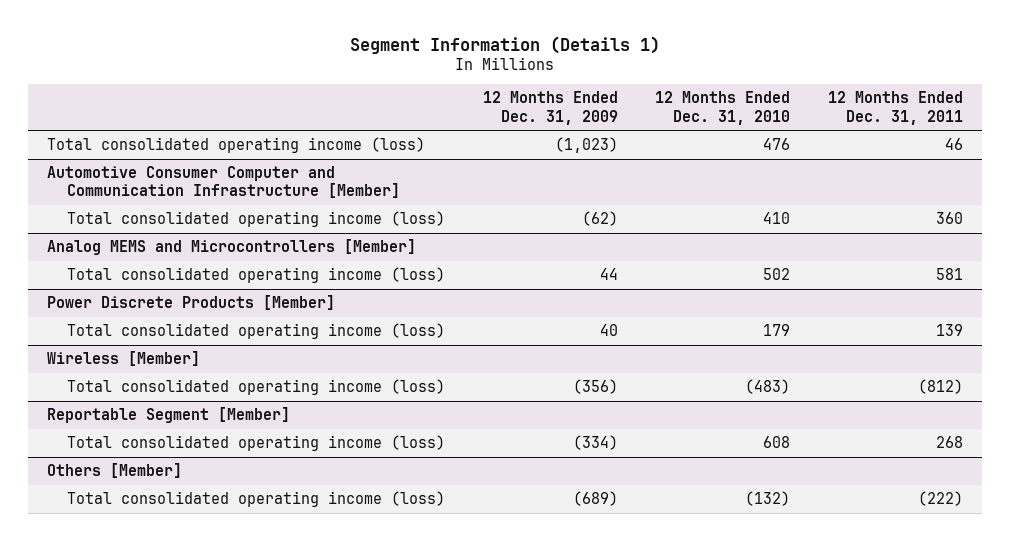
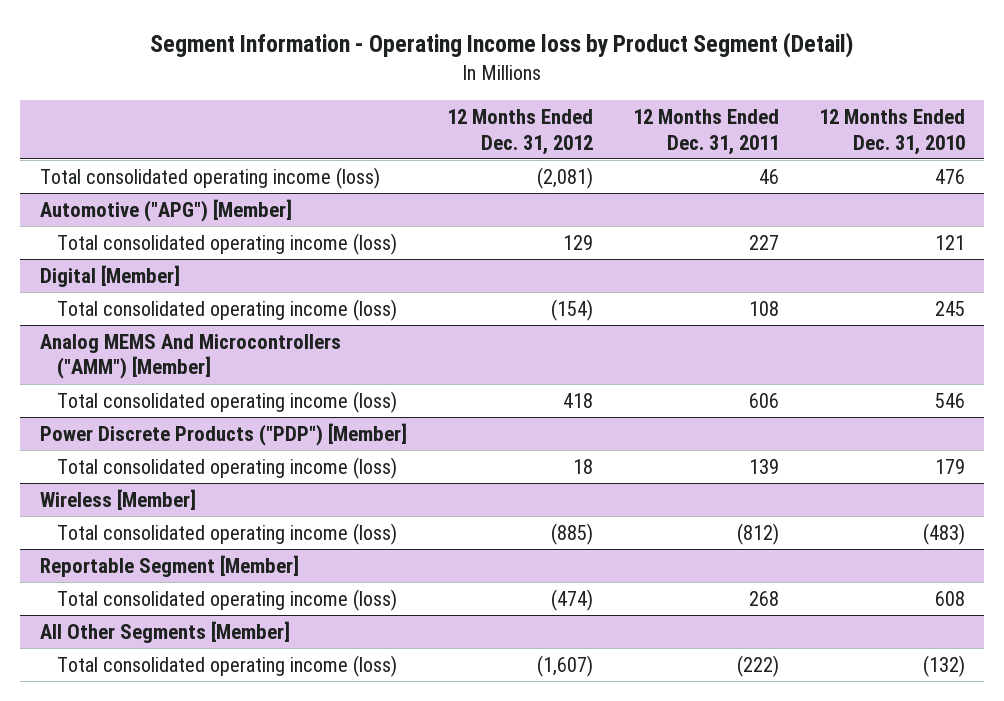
- Segment Information (Details 1)
+ Segment Information - Operating Income loss by Product Segment (Detail)
- | 12 Months Ended Dec. 31, 2009 | 12 Months Ended Dec. 31, 2010 | 12 Months Ended Dec. 31, 2011
+ | 12 Months Ended Dec. 31, 2012 | 12 Months Ended Dec. 31, 2011 | 12 Months Ended Dec. 31, 2010
- Automotive Consumer Computer and Communication Infrastructure [Member]
- Total consolidated operating income (loss) | (62) | 410 | 360
- Analog MEMS and Microcontrollers [Member]
- Total consolidated operating income (loss) | 44 | 502 | 581
- Power Discrete Products [Member]
+ Automotive ("APG") [Member]
+ Total consolidated operating income (loss) | 129 | 227 | 121
+ Digital [Member]
+ Total consolidated operating income (loss) | (154) | 108 | 245
+ Analog MEMS And Microcontrollers ("AMM") [Member]
+ Total consolidated operating income (loss) | 418 | 606 | 546
+ Power Discrete Products ("PDP") [Member]
- Others [Member]
+ All Other Segments [Member]

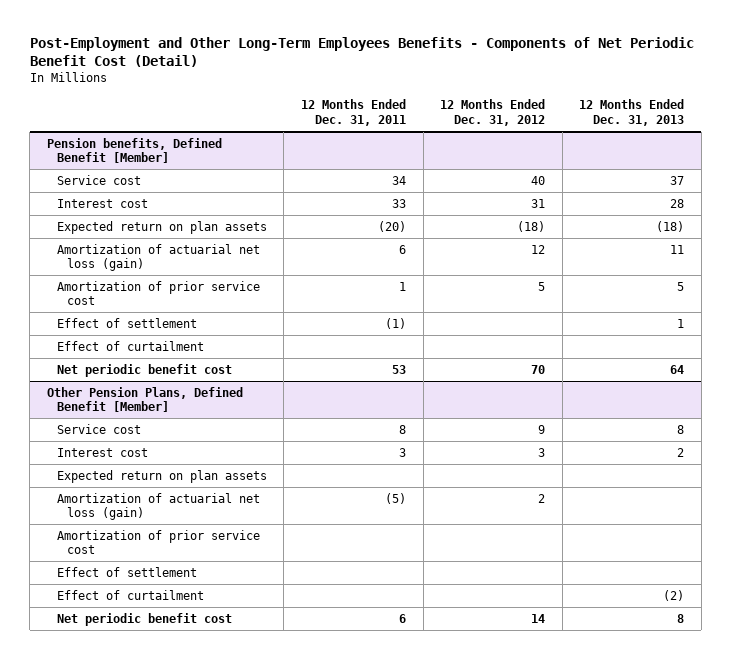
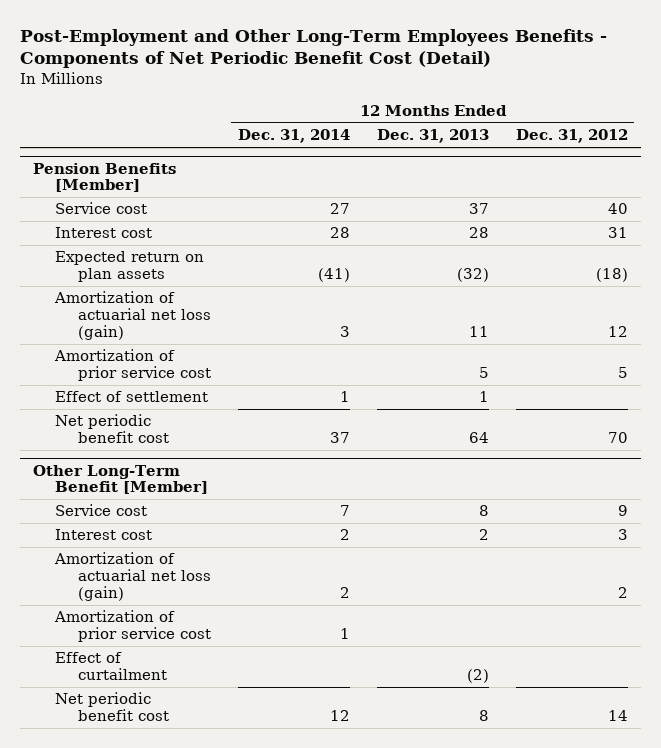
- | 12 Months Ended Dec. 31, 2011 | 12 Months Ended Dec. 31, 2012 | 12 Months Ended Dec. 31, 2013
+ | 12 Months Ended Dec. 31, 2014 | 12 Months Ended Dec. 31, 2013 | 12 Months Ended Dec. 31, 2012
- Pension benefits, Defined Benefit [Member]
+ Pension Benefits [Member]
- Expected return on plan assets | (20) | (18) | (18)
+ Expected return on plan assets | (41) | (32) | (18)
- Effect of curtailment
- Other Pension Plans, Defined Benefit [Member]
+ Other Long-Term Benefit [Member]
- Expected return on plan assets
- Effect of settlement

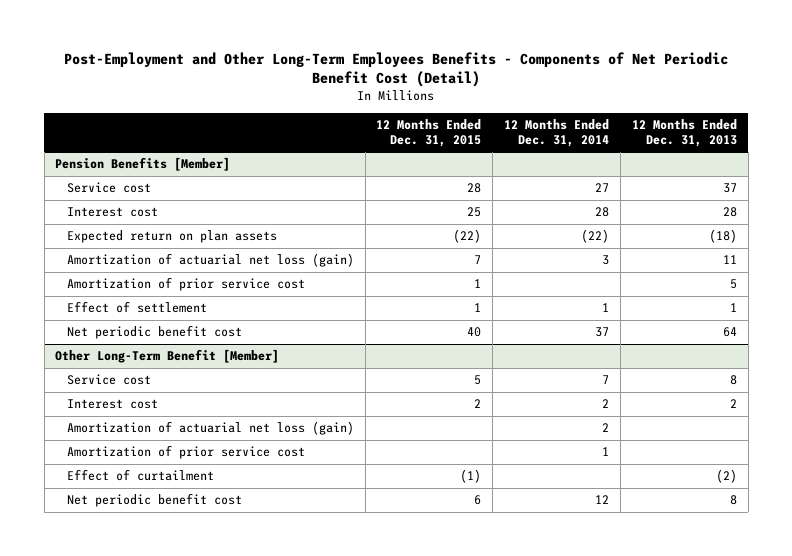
- | 12 Months Ended Dec. 31, 2014 | 12 Months Ended Dec. 31, 2013 | 12 Months Ended Dec. 31, 2012
+ | 12 Months Ended Dec. 31, 2015 | 12 Months Ended Dec. 31, 2014 | 12 Months Ended Dec. 31, 2013
@ Pension Benefits [Member]
- Expected return on plan assets | (41) | (32) | (18)
+ Expected return on plan assets | (22) | (22) | (18)

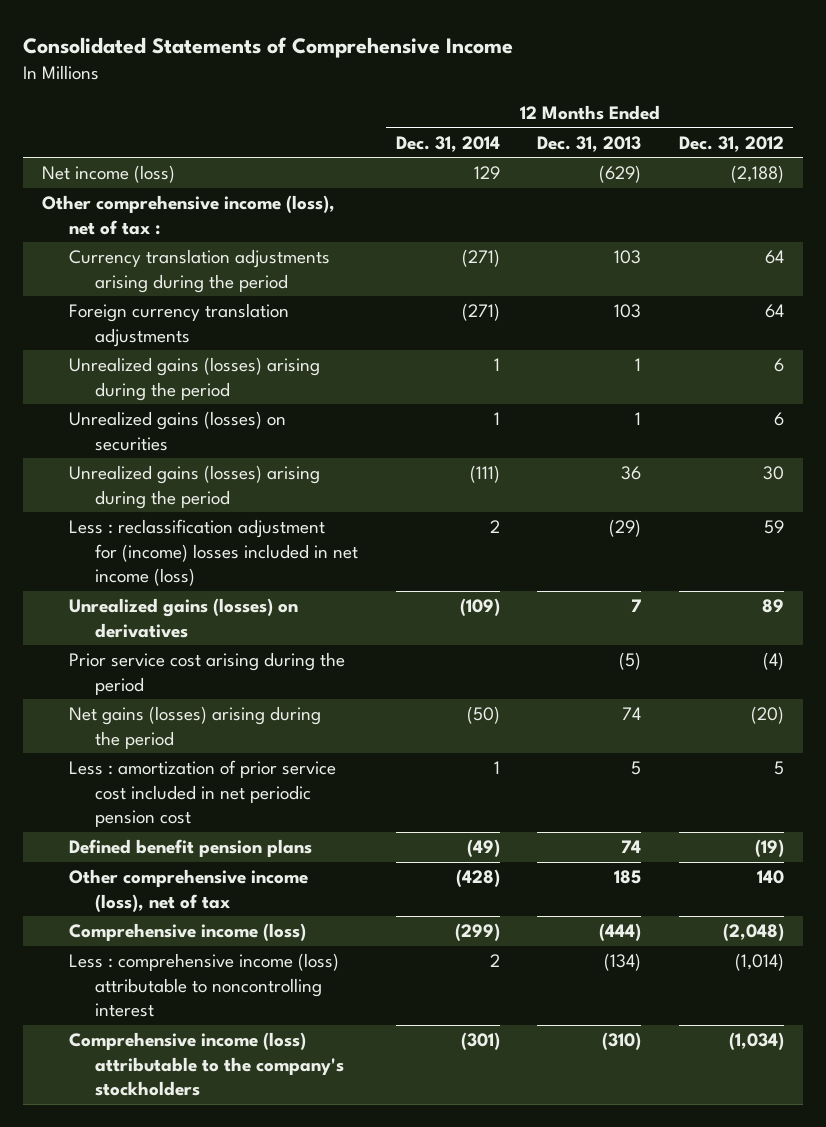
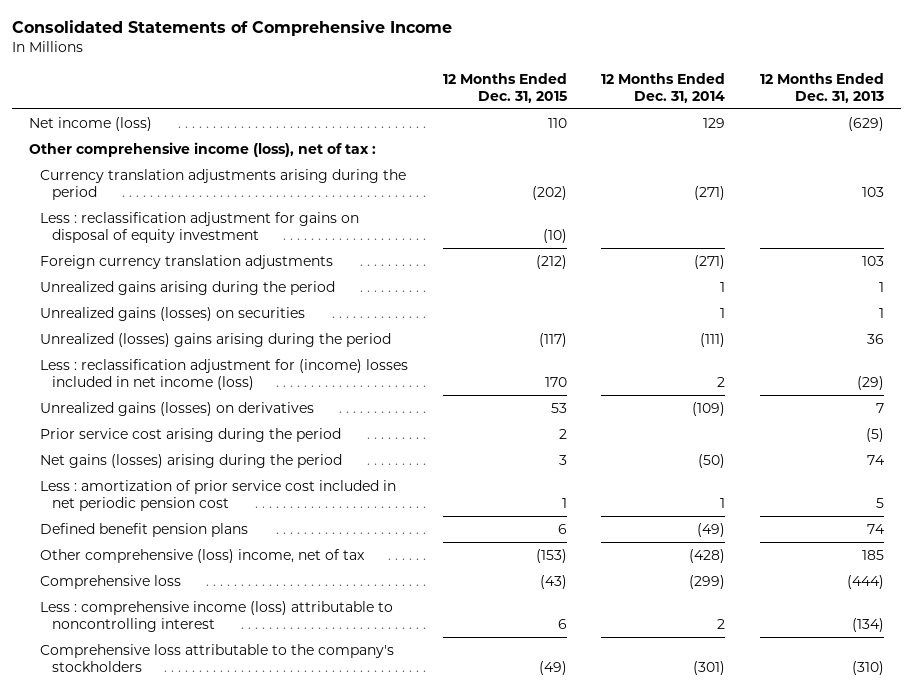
- | 12 Months Ended Dec. 31, 2014 | 12 Months Ended Dec. 31, 2013 | 12 Months Ended Dec. 31, 2012
+ | 12 Months Ended Dec. 31, 2015 | 12 Months Ended Dec. 31, 2014 | 12 Months Ended Dec. 31, 2013
+ Less : reclassification adjustment for gains on disposal of equity investment | (10) | |
- Unrealized gains (losses) arising during the period | 1 | 1 | 6
+ Unrealized gains arising during the period | | 1 | 1
- Unrealized gains (losses) arising during the period | (111) | 36 | 30
+ Unrealized (losses) gains arising during the period | (117) | (111) | 36
- Other comprehensive income (loss), net of tax | (428) | 185 | 140
- Comprehensive income (loss) | (299) | (444) | (2,048)
+ Other comprehensive (loss) income, net of tax | (153) | (428) | 185
+ Comprehensive loss | (43) | (299) | (444)
- Comprehensive income (loss) attributable to the company's stockholders | (301) | (310) | (1,034)
+ Comprehensive loss attributable to the company's stockholders | (49) | (301) | (310)

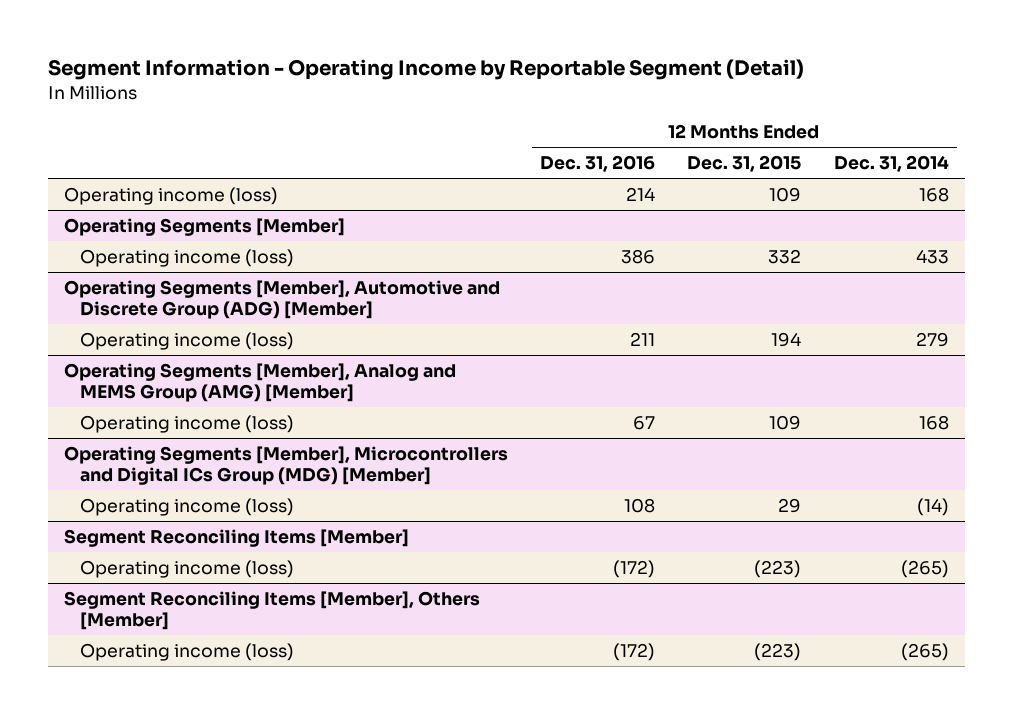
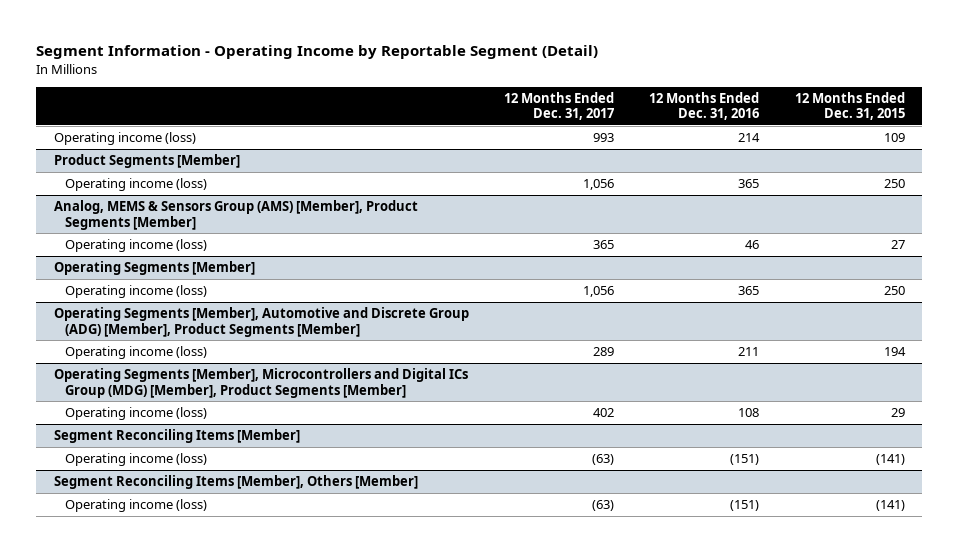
- | 12 Months Ended Dec. 31, 2016 | 12 Months Ended Dec. 31, 2015 | 12 Months Ended Dec. 31, 2014
+ | 12 Months Ended Dec. 31, 2017 | 12 Months Ended Dec. 31, 2016 | 12 Months Ended Dec. 31, 2015
+ Product Segments [Member]
+ Operating income (loss) | 1,056 | 365 | 250
+ Analog, MEMS & Sensors Group (AMS) [Member], Product Segments [Member]
+ Operating income (loss) | 365 | 46 | 27
@ Operating Segments [Member]
- Operating income (loss) | 386 | 332 | 433
- Operating Segments [Member], Automotive and Discrete Group (ADG) [Member]
@ Operating Segments [Member]
+ Operating income (loss) | 1,056 | 365 | 250
+ Operating Segments [Member], Automotive and Discrete Group (ADG) [Member], Product Segments [Member]
- Operating Segments [Member], Analog and MEMS Group (AMG) [Member]
- Operating income (loss) | 67 | 109 | 168
- Operating Segments [Member], Microcontrollers and Digital ICs Group (MDG) [Member]
+ Operating Segments [Member], Microcontrollers and Digital ICs Group (MDG) [Member], Product Segments [Member]
@ Segment Reconciling Items [Member]
- Operating income (loss) | (172) | (223) | (265)
+ Operating income (loss) | (63) | (151) | (141)
@ Segment Reconciling Items [Member], Others [Member]
- Operating income (loss) | (172) | (223) | (265)
+ Operating income (loss) | (63) | (151) | (141)

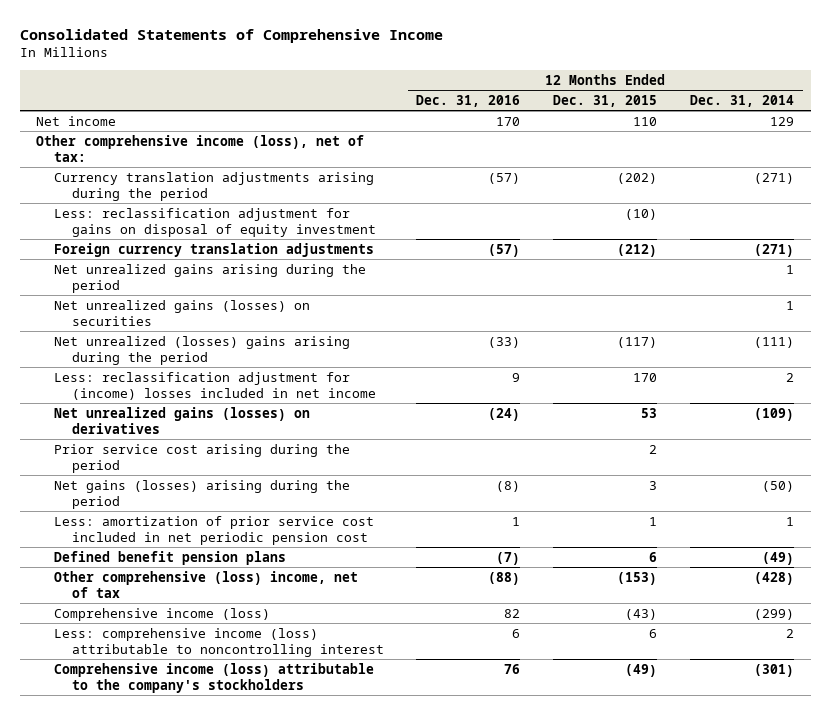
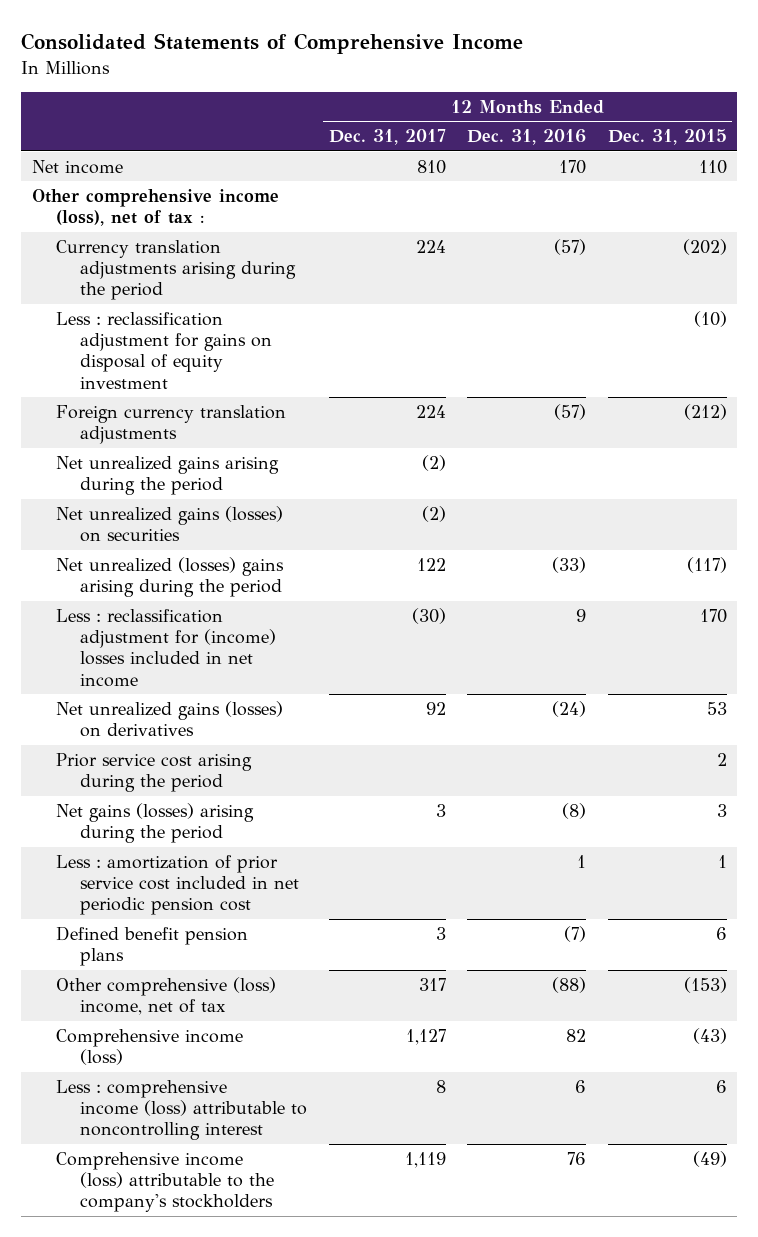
- | 12 Months Ended Dec. 31, 2016 | 12 Months Ended Dec. 31, 2015 | 12 Months Ended Dec. 31, 2014
+ | 12 Months Ended Dec. 31, 2017 | 12 Months Ended Dec. 31, 2016 | 12 Months Ended Dec. 31, 2015
- Other comprehensive income (loss), net of tax:
+ Other comprehensive income (loss), net of tax :
- Less: reclassification adjustment for gains on disposal of equity investment | | (10) |
+ Less : reclassification adjustment for gains on disposal of equity investment | | | (10)
- Less: reclassification adjustment for (income) losses included in net income | 9 | 170 | 2
+ Less : reclassification adjustment for (income) losses included in net income | (30) | 9 | 170
- Less: amortization of prior service cost included in net periodic pension cost | 1 | 1 | 1
+ Less : amortization of prior service cost included in net periodic pension cost | | 1 | 1
- Less: comprehensive income (loss) attributable to noncontrolling interest | 6 | 6 | 2
+ Less : comprehensive income (loss) attributable to noncontrolling interest | 8 | 6 | 6

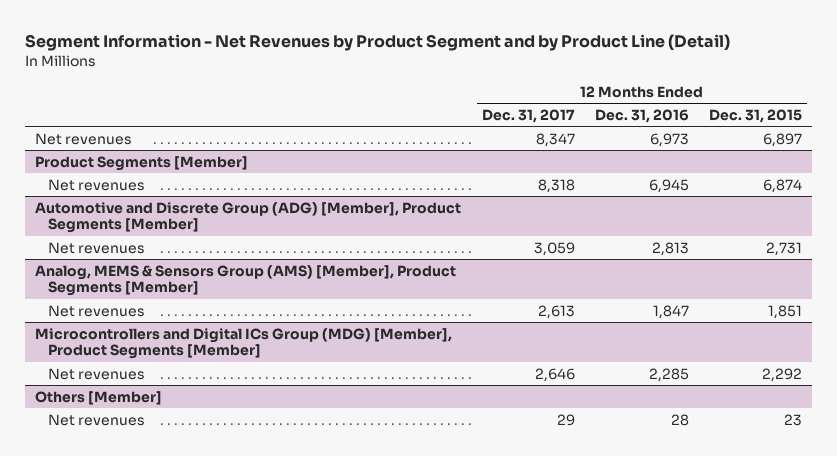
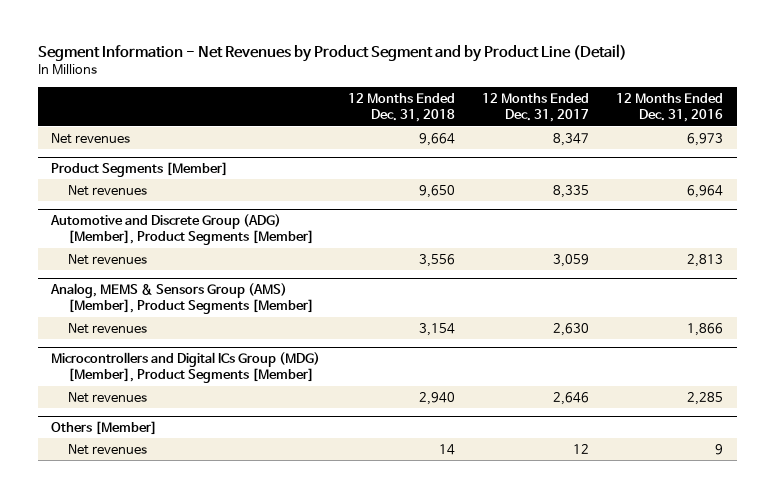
- | 12 Months Ended Dec. 31, 2017 | 12 Months Ended Dec. 31, 2016 | 12 Months Ended Dec. 31, 2015
+ | 12 Months Ended Dec. 31, 2018 | 12 Months Ended Dec. 31, 2017 | 12 Months Ended Dec. 31, 2016
@ Product Segments [Member]
- Net revenues | 8,318 | 6,945 | 6,874
+ Net revenues | 9,650 | 8,335 | 6,964
@ Analog, MEMS & Sensors Group (AMS) [Member], Product Segments [Member]
- Net revenues | 2,613 | 1,847 | 1,851
+ Net revenues | 3,154 | 2,630 | 1,866
@ Others [Member]
- Net revenues | 29 | 28 | 23
+ Net revenues | 14 | 12 | 9

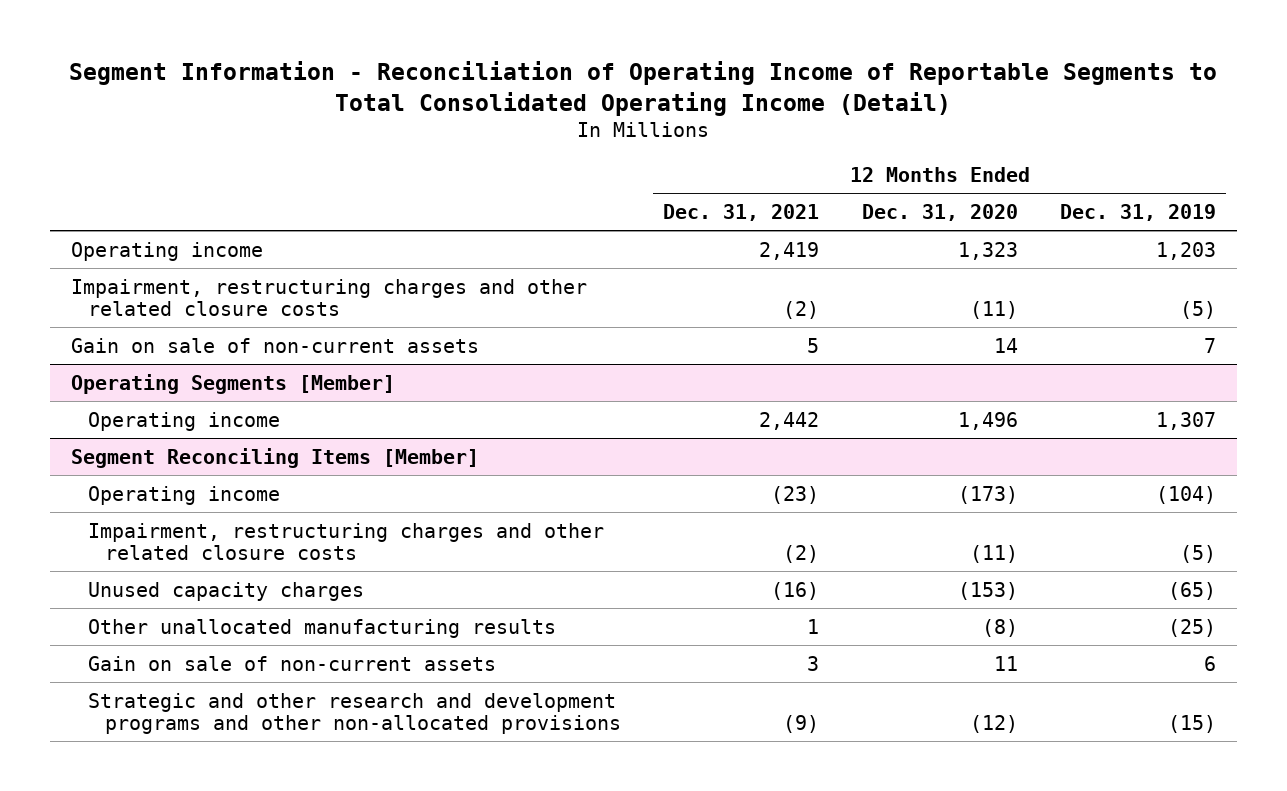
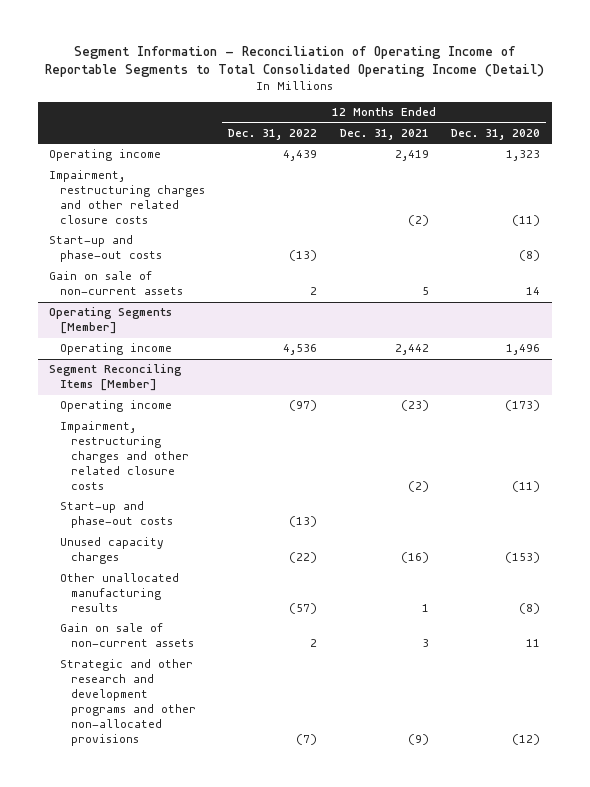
- | 12 Months Ended Dec. 31, 2021 | 12 Months Ended Dec. 31, 2020 | 12 Months Ended Dec. 31, 2019
+ | 12 Months Ended Dec. 31, 2022 | 12 Months Ended Dec. 31, 2021 | 12 Months Ended Dec. 31, 2020
+ Start-up and phase-out costs | (13) | | (8)
@ Segment Reconciling Items [Member]
+ Start-up and phase-out costs | (13) | |

